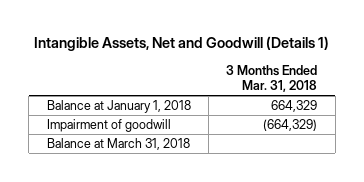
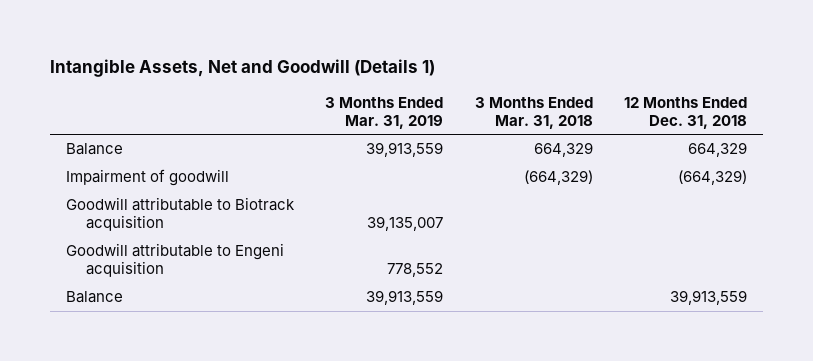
- | 3 Months Ended Mar. 31, 2018
+ | 3 Months Ended Mar. 31, 2019 | 3 Months Ended Mar. 31, 2018 | 12 Months Ended Dec. 31, 2018
- Balance at January 1, 2018 | 664,329
+ Balance | 39,913,559 | 664,329 | 664,329
- Balance at March 31, 2018
+ Goodwill attributable to Biotrack acquisition | 39,135,007 | |
+ Goodwill attributable to Engeni acquisition | 778,552 | |
+ Balance | 39,913,559 | | 39,913,559

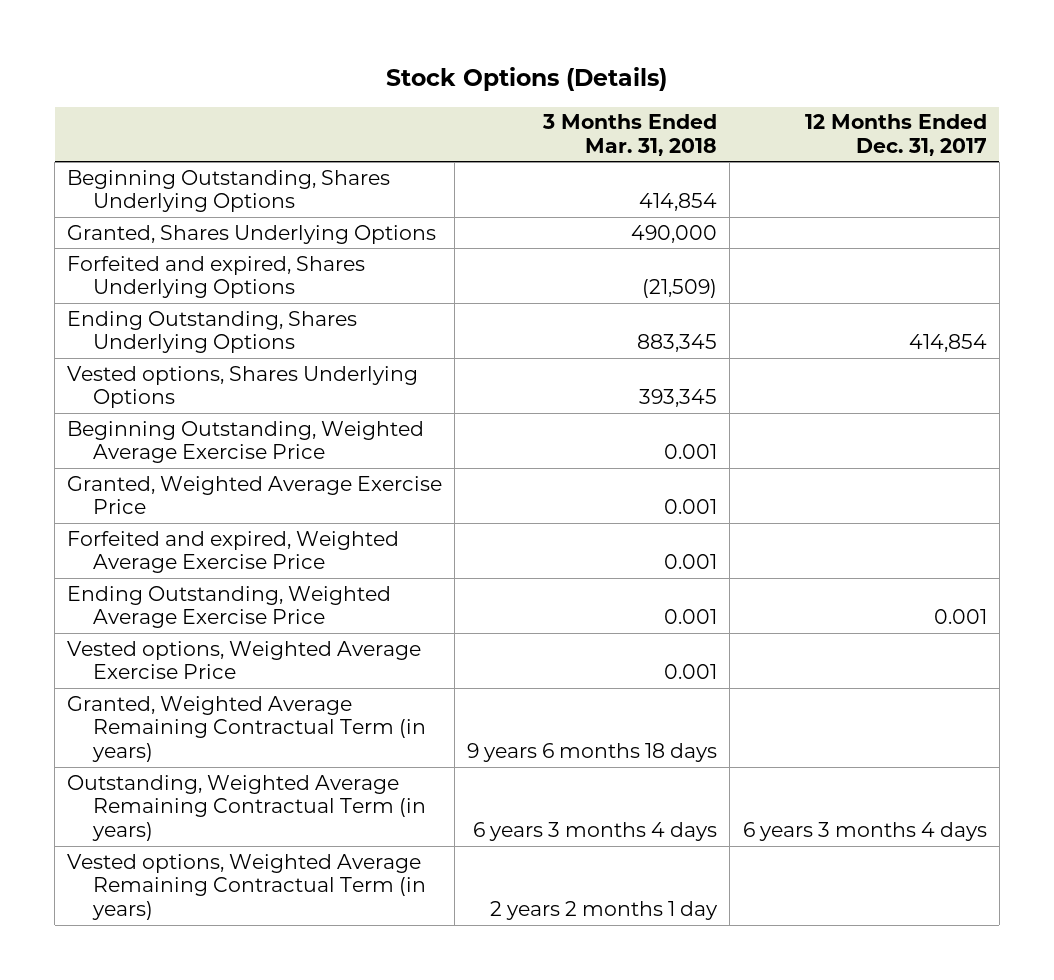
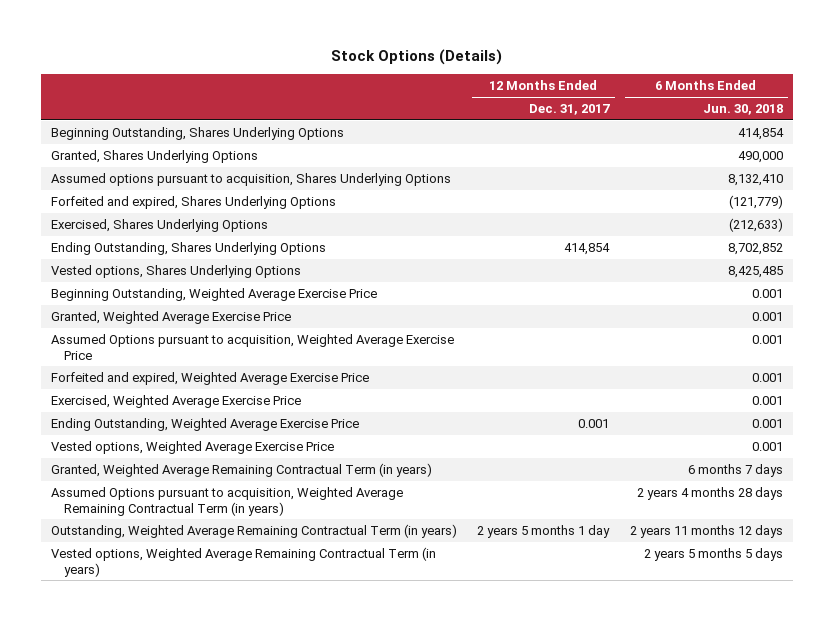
- | 3 Months Ended Mar. 31, 2018 | 12 Months Ended Dec. 31, 2017
+ | 12 Months Ended Dec. 31, 2017 | 6 Months Ended Jun. 30, 2018
+ Assumed options pursuant to acquisition, Shares Underlying Options | | 8,132,410
+ Exercised, Shares Underlying Options | | (212,633)
+ Assumed Options pursuant to acquisition, Weighted Average Exercise Price | | 0.001
+ Exercised, Weighted Average Exercise Price | | 0.001
- Outstanding, Weighted Average Remaining Contractual Term (in years) | 6 years 3 months 4 days | 6 years 3 months 4 days
+ Assumed Options pursuant to acquisition, Weighted Average Remaining Contractual Term (in years) | | 2 years 4 months 28 days
+ Outstanding, Weighted Average Remaining Contractual Term (in years) | 2 years 5 months 1 day | 2 years 11 months 12 days

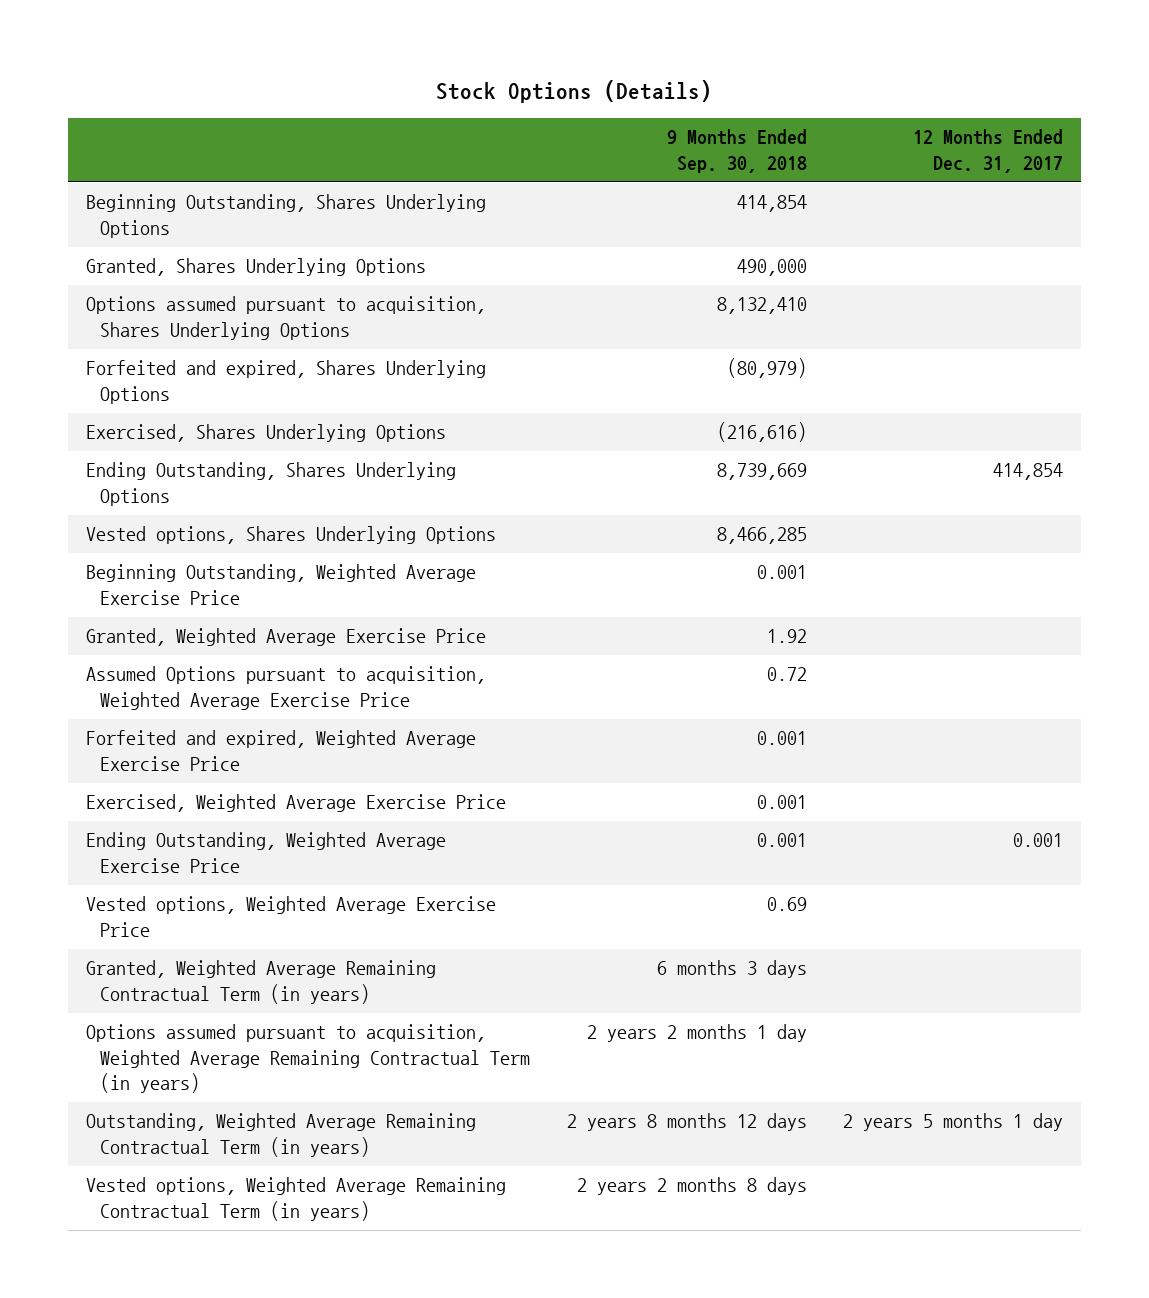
- | 12 Months Ended Dec. 31, 2017 | 6 Months Ended Jun. 30, 2018
+ | 9 Months Ended Sep. 30, 2018 | 12 Months Ended Dec. 31, 2017
- Assumed options pursuant to acquisition, Shares Underlying Options | | 8,132,410
+ Options assumed pursuant to acquisition, Shares Underlying Options | 8,132,410 |
- Assumed Options pursuant to acquisition, Weighted Average Remaining Contractual Term (in years) | | 2 years 4 months 28 days
+ Options assumed pursuant to acquisition, Weighted Average Remaining Contractual Term (in years) | 2 years 2 months 1 day |

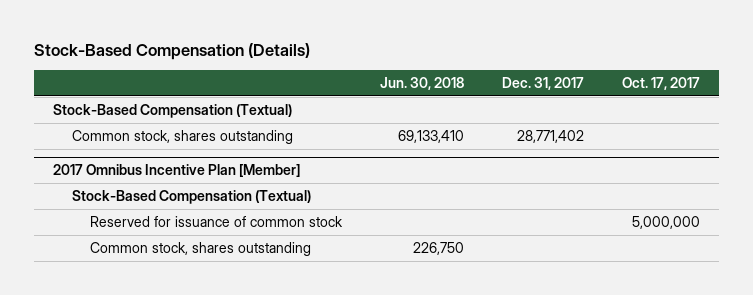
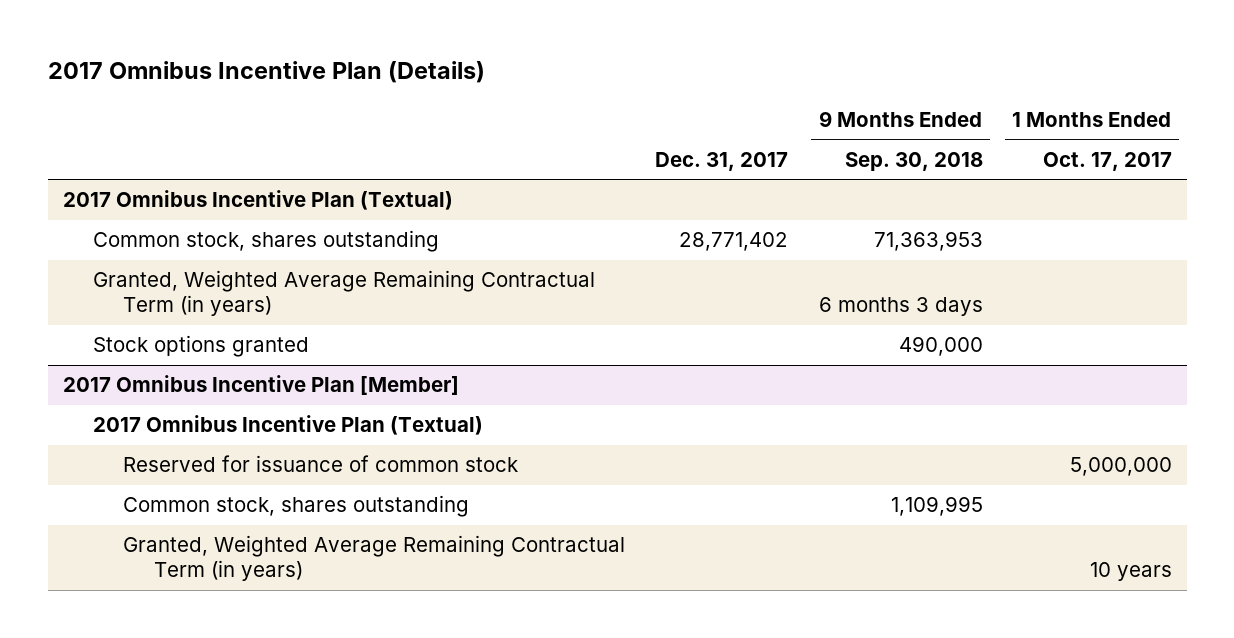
- Stock-Based Compensation (Details)
+ 2017 Omnibus Incentive Plan (Details)
- | Jun. 30, 2018 | Dec. 31, 2017 | Oct. 17, 2017
+ | Dec. 31, 2017 | 9 Months Ended Sep. 30, 2018 | 1 Months Ended Oct. 17, 2017
- Stock-Based Compensation (Textual)
+ 2017 Omnibus Incentive Plan (Textual)
+ Granted, Weighted Average Remaining Contractual Term (in years) | | 6 months 3 days |
+ Stock options granted | | 490,000 |
@ 2017 Omnibus Incentive Plan [Member]
- Stock-Based Compensation (Textual)
+ 2017 Omnibus Incentive Plan (Textual)
+ Granted, Weighted Average Remaining Contractual Term (in years) | | | 10 years

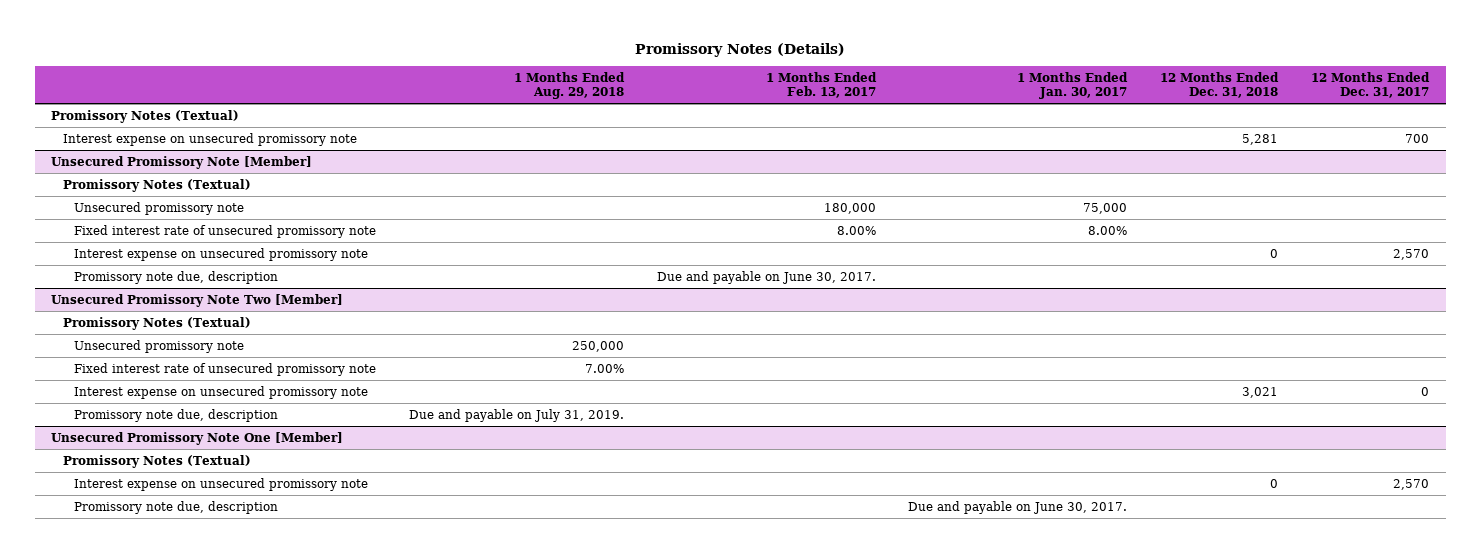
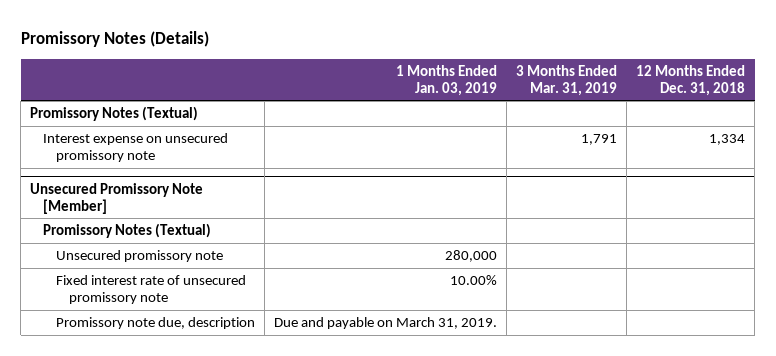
- | 1 Months Ended Aug. 29, 2018 | 1 Months Ended Feb. 13, 2017 | 1 Months Ended Jan. 30, 2017 | 12 Months Ended Dec. 31, 2018 | 12 Months Ended Dec. 31, 2017
+ | 1 Months Ended Jan. 03, 2019 | 3 Months Ended Mar. 31, 2019 | 12 Months Ended Dec. 31, 2018
- Interest expense on unsecured promissory note | | | | 5,281 | 700
+ Interest expense on unsecured promissory note | | 1,791 | 1,334
@ Unsecured Promissory Note [Member]
- Interest expense on unsecured promissory note | | | | 0 | 2,570
- Unsecured Promissory Note Two [Member]
- Promissory Notes (Textual)
- Unsecured promissory note | 250,000 | | | |
- Fixed interest rate of unsecured promissory note | 7.00% | | | |
- Interest expense on unsecured promissory note | | | | 3,021 | 0
- Promissory note due, description | Due and payable on July 31, 2019. | | | |
- Unsecured Promissory Note One [Member]
- Promissory Notes (Textual)
- Interest expense on unsecured promissory note | | | | 0 | 2,570
- Promissory note due, description | | | Due and payable on June 30, 2017. | |

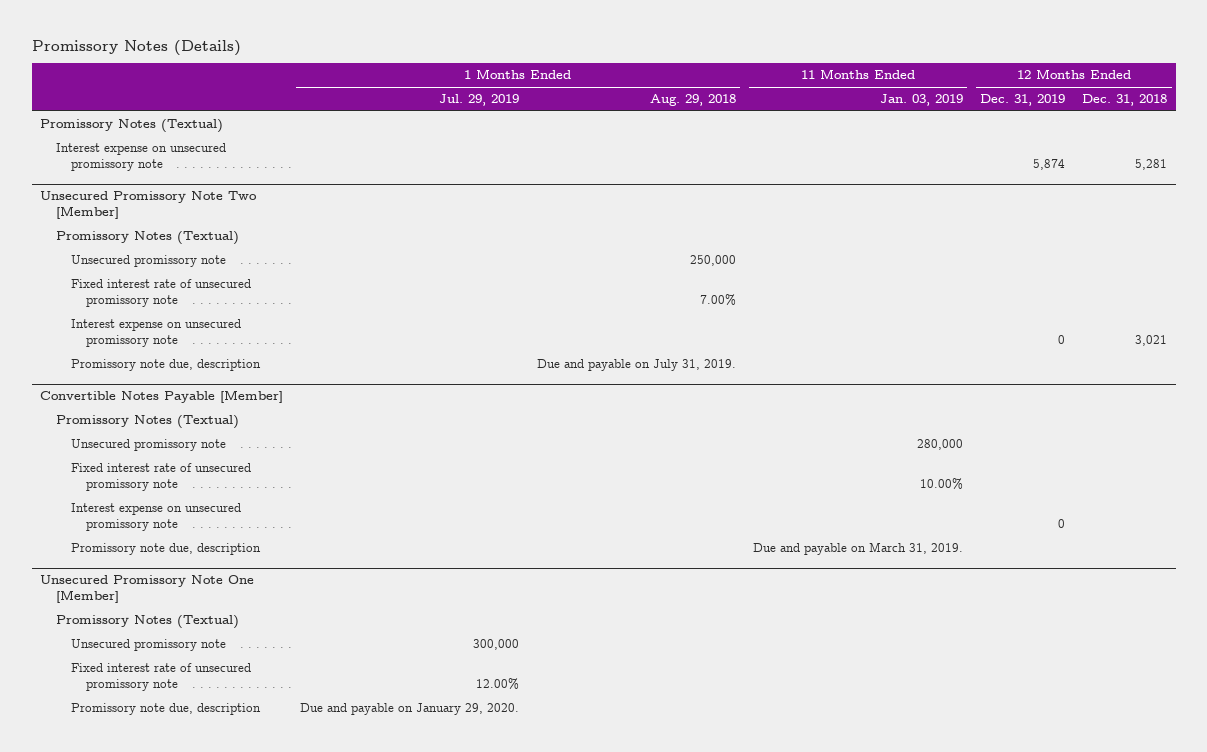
- | 1 Months Ended Jan. 03, 2019 | 3 Months Ended Mar. 31, 2019 | 12 Months Ended Dec. 31, 2018
+ | 1 Months Ended Jul. 29, 2019 | 1 Months Ended Aug. 29, 2018 | 11 Months Ended Jan. 03, 2019 | 12 Months Ended Dec. 31, 2019 | 12 Months Ended Dec. 31, 2018
- Interest expense on unsecured promissory note | | 1,791 | 1,334
- Unsecured Promissory Note [Member]
+ Interest expense on unsecured promissory note | | | | 5,874 | 5,281
+ Unsecured Promissory Note Two [Member]
+ Promissory Notes (Textual)
+ Unsecured promissory note | | 250,000 | | |
+ Fixed interest rate of unsecured promissory note | | 7.00% | | |
+ Interest expense on unsecured promissory note | | | | 0 | 3,021
+ Promissory note due, description | | Due and payable on July 31, 2019. | | |
+ Convertible Notes Payable [Member]
+ Interest expense on unsecured promissory note | | | | 0 |
+ Unsecured Promissory Note One [Member]
+ Promissory Notes (Textual)
+ Unsecured promissory note | 300,000 | | | |
+ Fixed interest rate of unsecured promissory note | 12.00% | | | |
+ Promissory note due, description | Due and payable on January 29, 2020. | | | |

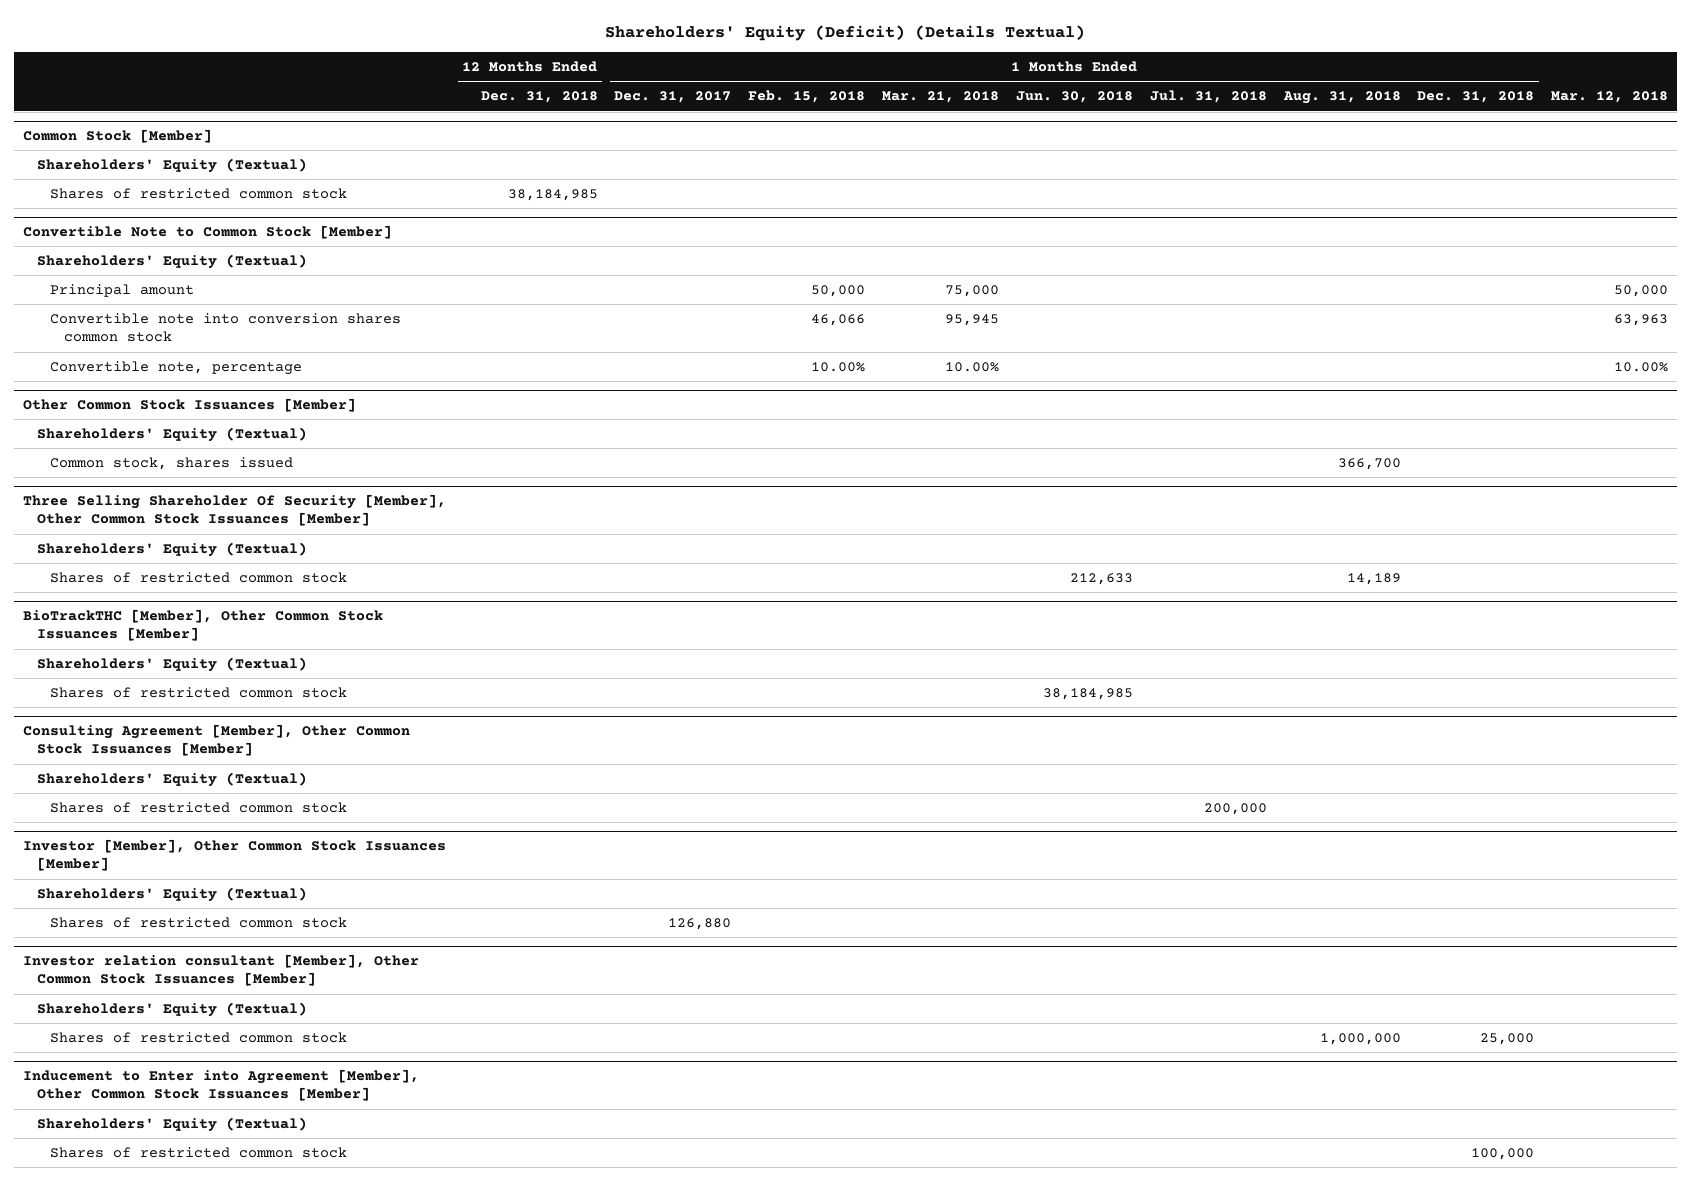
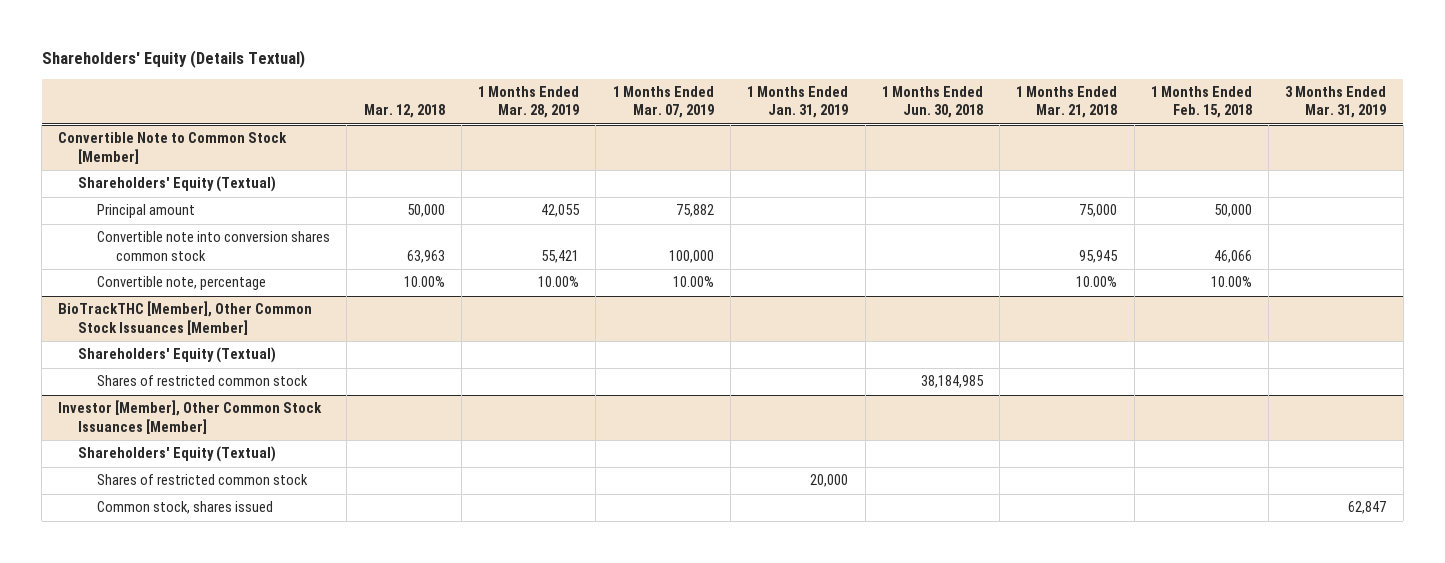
- Shareholders' Equity (Deficit) (Details Textual)
+ Shareholders' Equity (Details Textual)
- | 12 Months Ended Dec. 31, 2018 | 1 Months Ended Dec. 31, 2017 | 1 Months Ended Feb. 15, 2018 | 1 Months Ended Mar. 21, 2018 | 1 Months Ended Jun. 30, 2018 | 1 Months Ended Jul. 31, 2018 | 1 Months Ended Aug. 31, 2018 | 1 Months Ended Dec. 31, 2018 | Mar. 12, 2018
+ | Mar. 12, 2018 | 1 Months Ended Mar. 28, 2019 | 1 Months Ended Mar. 07, 2019 | 1 Months Ended Jan. 31, 2019 | 1 Months Ended Jun. 30, 2018 | 1 Months Ended Mar. 21, 2018 | 1 Months Ended Feb. 15, 2018 | 3 Months Ended Mar. 31, 2019
- Common Stock [Member]
- Shareholders' Equity (Textual)
- Shares of restricted common stock | 38,184,985 | | | | | | | |
- Other Common Stock Issuances [Member]
- Shareholders' Equity (Textual)
- Common stock, shares issued | | | | | | | 366,700 | |
- Three Selling Shareholder Of Security [Member], Other Common Stock Issuances [Member]
- Shareholders' Equity (Textual)
- Shares of restricted common stock | | | | | 212,633 | | 14,189 | |
- Consulting Agreement [Member], Other Common Stock Issuances [Member]
- Shareholders' Equity (Textual)
- Shares of restricted common stock | | | | | | 200,000 | | |
- Investor relation consultant [Member], Other Common Stock Issuances [Member]
- Shareholders' Equity (Textual)
- Shares of restricted common stock | | | | | | | 1,000,000 | 25,000 |
- Inducement to Enter into Agreement [Member], Other Common Stock Issuances [Member]
- Shareholders' Equity (Textual)
- Shares of restricted common stock | | | | | | | | 100,000 |
@ Investor [Member], Other Common Stock Issuances [Member]
+ Common stock, shares issued | | | | | | | | 62,847

